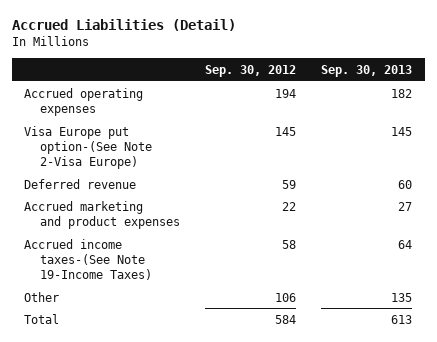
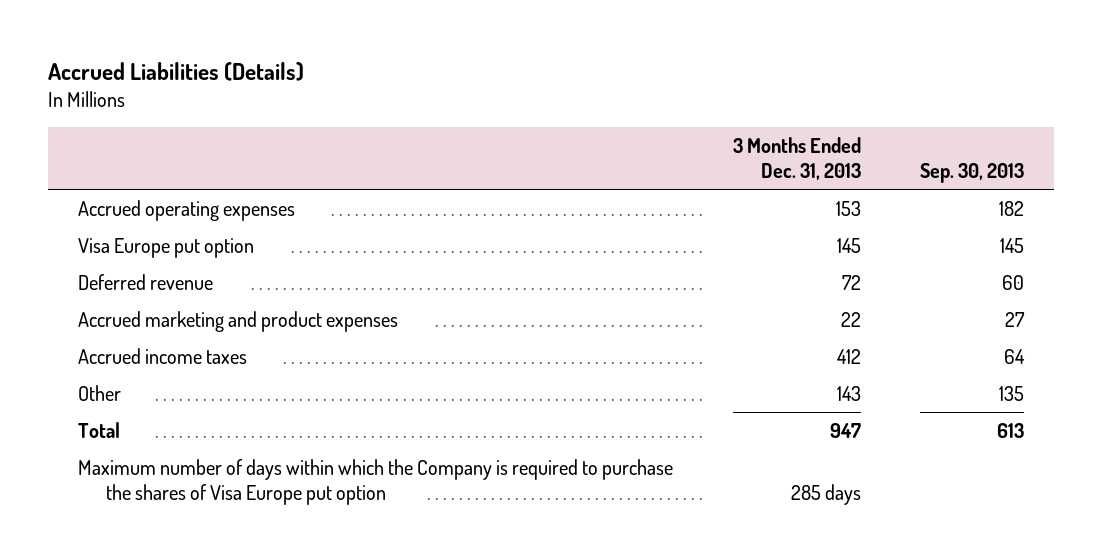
- Accrued Liabilities (Detail)
+ Accrued Liabilities (Details)
- | Sep. 30, 2012 | Sep. 30, 2013
+ | 3 Months Ended Dec. 31, 2013 | Sep. 30, 2013
- Visa Europe put option-(See Note 2-Visa Europe) | 145 | 145
+ Visa Europe put option | 145 | 145
- Accrued income taxes-(See Note 19-Income Taxes) | 58 | 64
+ Accrued income taxes | 412 | 64
+ Maximum number of days within which the Company is required to purchase the shares of Visa Europe put option | 285 days |

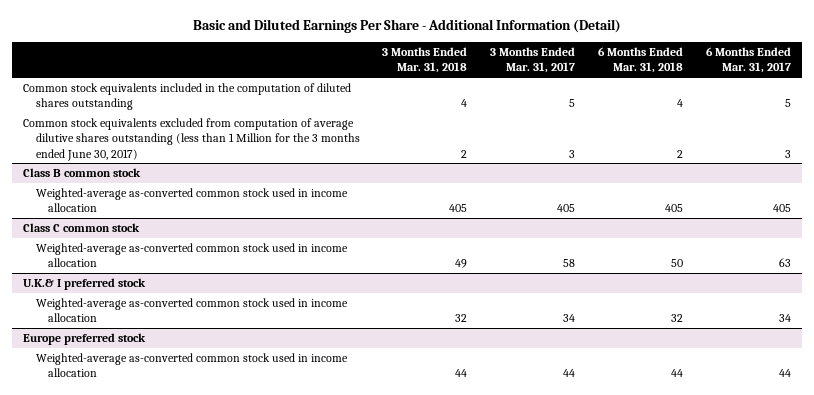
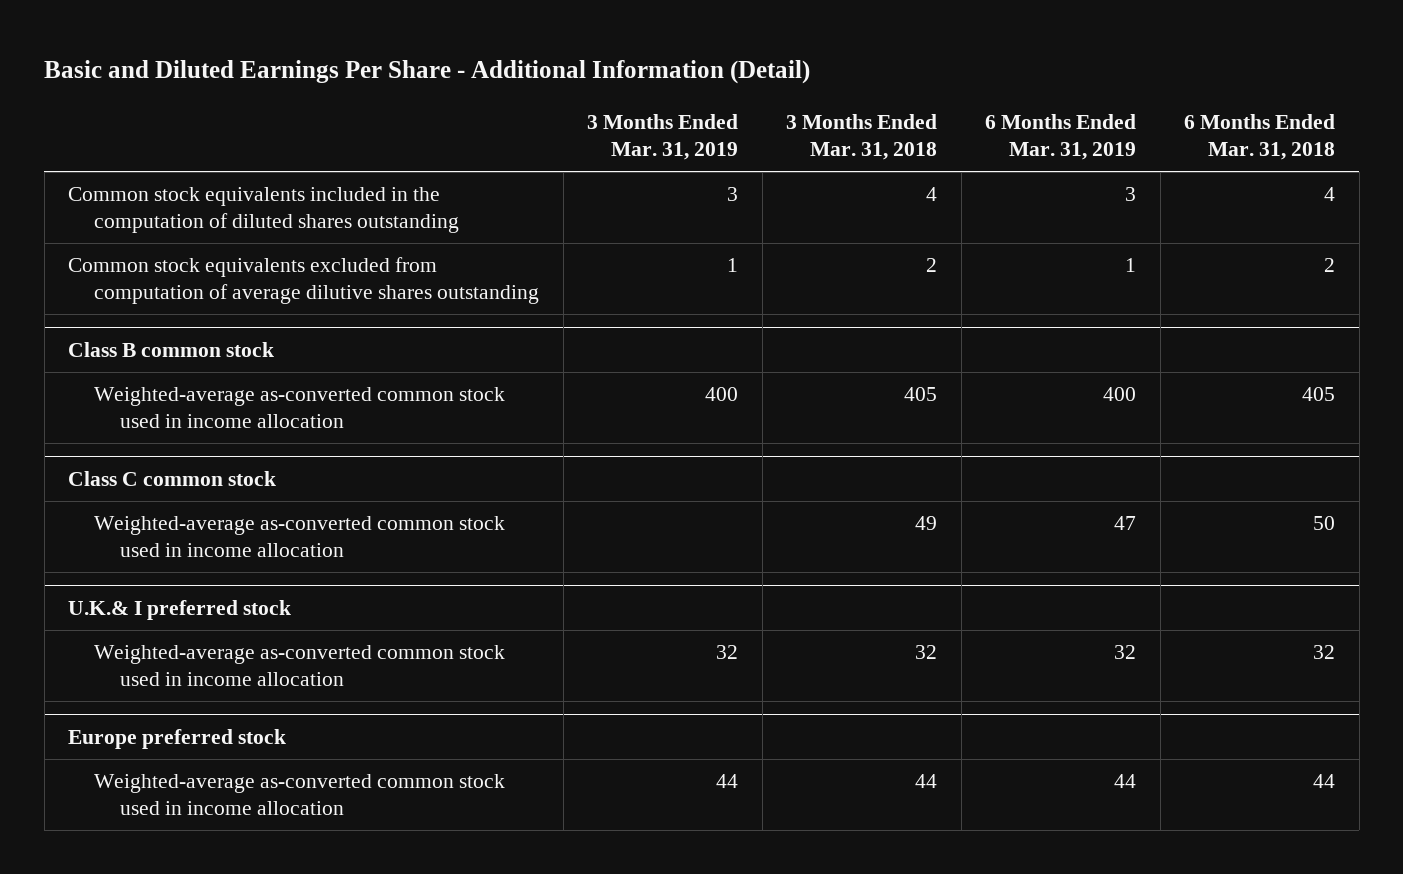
- | 3 Months Ended Mar. 31, 2018 | 3 Months Ended Mar. 31, 2017 | 6 Months Ended Mar. 31, 2018 | 6 Months Ended Mar. 31, 2017
+ | 3 Months Ended Mar. 31, 2019 | 3 Months Ended Mar. 31, 2018 | 6 Months Ended Mar. 31, 2019 | 6 Months Ended Mar. 31, 2018
- Common stock equivalents excluded from computation of average dilutive shares outstanding (less than 1 Million for the 3 months ended June 30, 2017) | 2 | 3 | 2 | 3
+ Common stock equivalents excluded from computation of average dilutive shares outstanding | 1 | 2 | 1 | 2

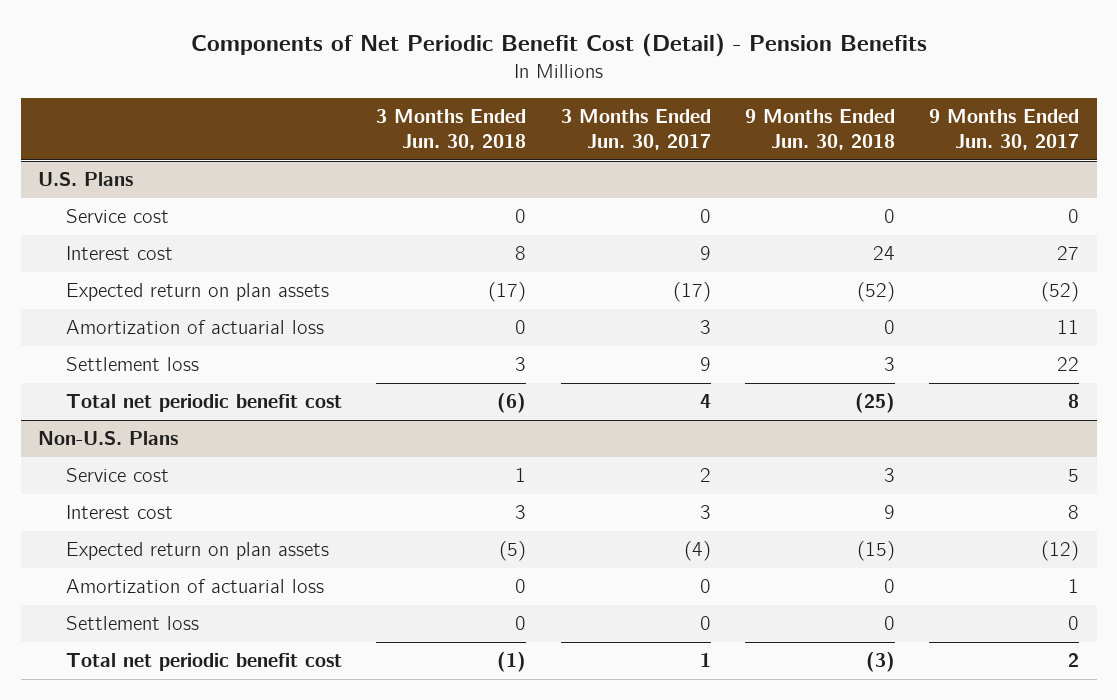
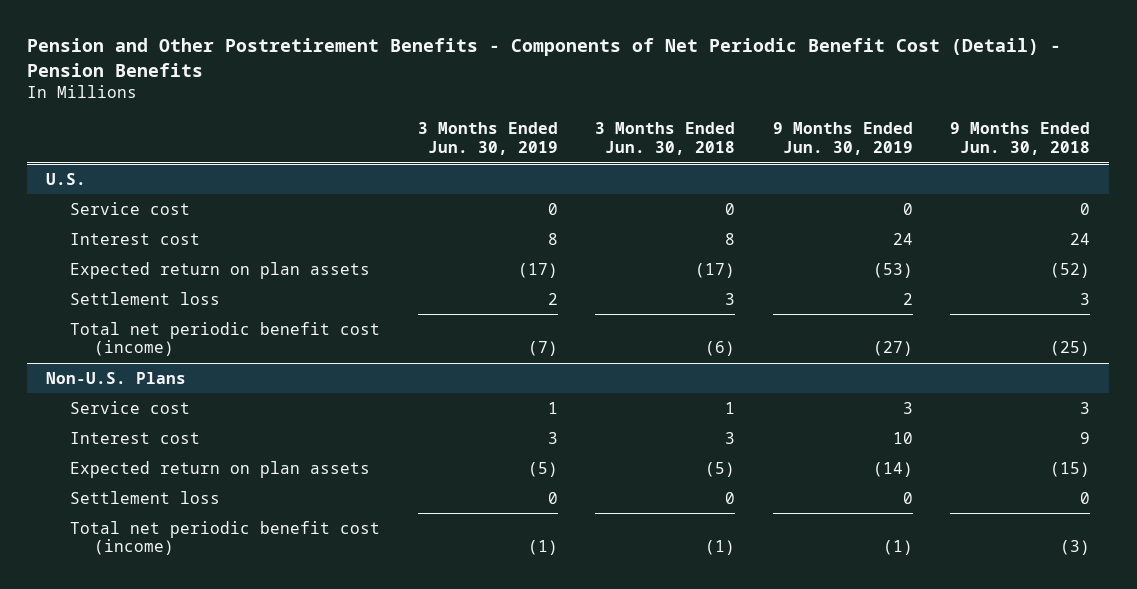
- Components of Net Periodic Benefit Cost (Detail) - Pension Benefits
+ Pension and Other Postretirement Benefits - Components of Net Periodic Benefit Cost (Detail) - Pension Benefits
- | 3 Months Ended Jun. 30, 2018 | 3 Months Ended Jun. 30, 2017 | 9 Months Ended Jun. 30, 2018 | 9 Months Ended Jun. 30, 2017
+ | 3 Months Ended Jun. 30, 2019 | 3 Months Ended Jun. 30, 2018 | 9 Months Ended Jun. 30, 2019 | 9 Months Ended Jun. 30, 2018
- U.S. Plans
+ U.S.
- Amortization of actuarial loss | 0 | 3 | 0 | 11
- Total net periodic benefit cost | (6) | 4 | (25) | 8
+ Total net periodic benefit cost (income) | (7) | (6) | (27) | (25)
@ Non-U.S. Plans
- Amortization of actuarial loss | 0 | 0 | 0 | 1
- Total net periodic benefit cost | (1) | 1 | (3) | 2
+ Total net periodic benefit cost (income) | (1) | (1) | (1) | (3)

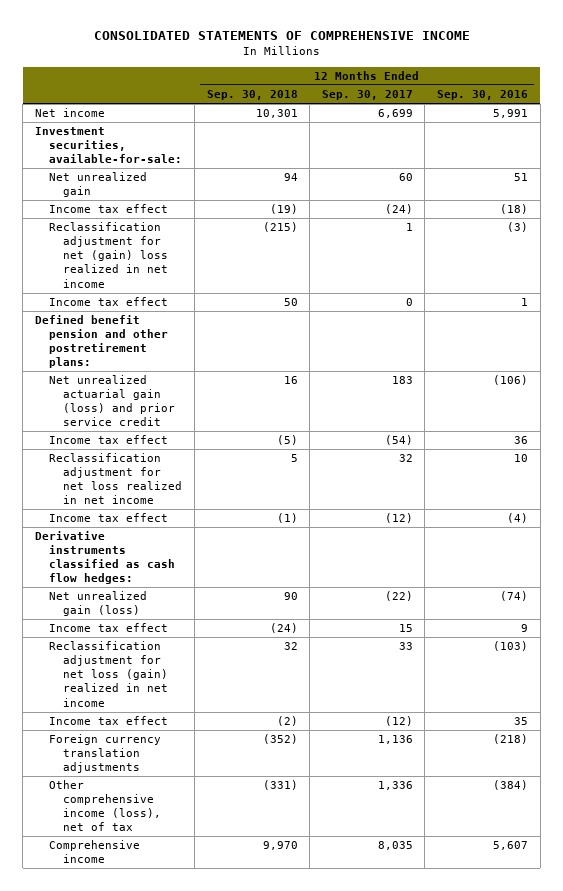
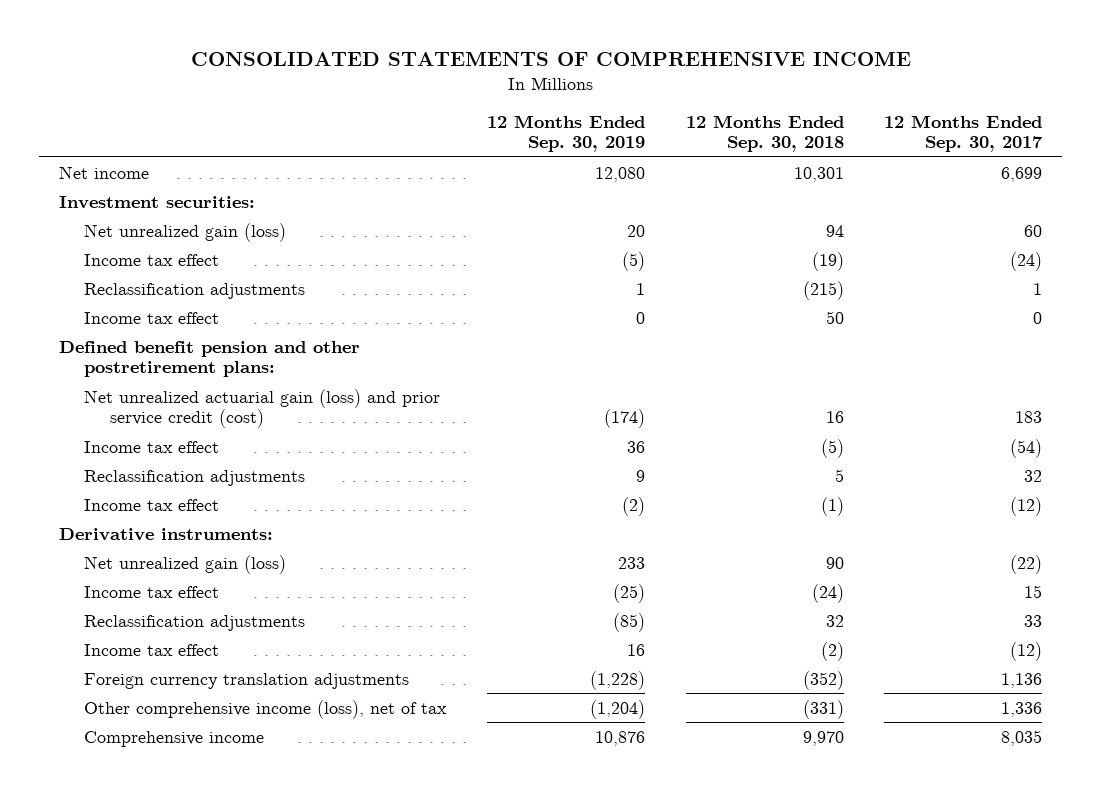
- | 12 Months Ended Sep. 30, 2018 | 12 Months Ended Sep. 30, 2017 | 12 Months Ended Sep. 30, 2016
+ | 12 Months Ended Sep. 30, 2019 | 12 Months Ended Sep. 30, 2018 | 12 Months Ended Sep. 30, 2017
- Investment securities, available-for-sale:
- Net unrealized gain | 94 | 60 | 51
+ Investment securities:
+ Net unrealized gain (loss) | 20 | 94 | 60
- Reclassification adjustment for net (gain) loss realized in net income | (215) | 1 | (3)
+ Reclassification adjustments | 1 | (215) | 1
- Net unrealized actuarial gain (loss) and prior service credit | 16 | 183 | (106)
+ Net unrealized actuarial gain (loss) and prior service credit (cost) | (174) | 16 | 183
- Reclassification adjustment for net loss realized in net income | 5 | 32 | 10
+ Reclassification adjustments | 9 | 5 | 32
- Derivative instruments classified as cash flow hedges:
+ Derivative instruments:
- Reclassification adjustment for net loss (gain) realized in net income | 32 | 33 | (103)
+ Reclassification adjustments | (85) | 32 | 33

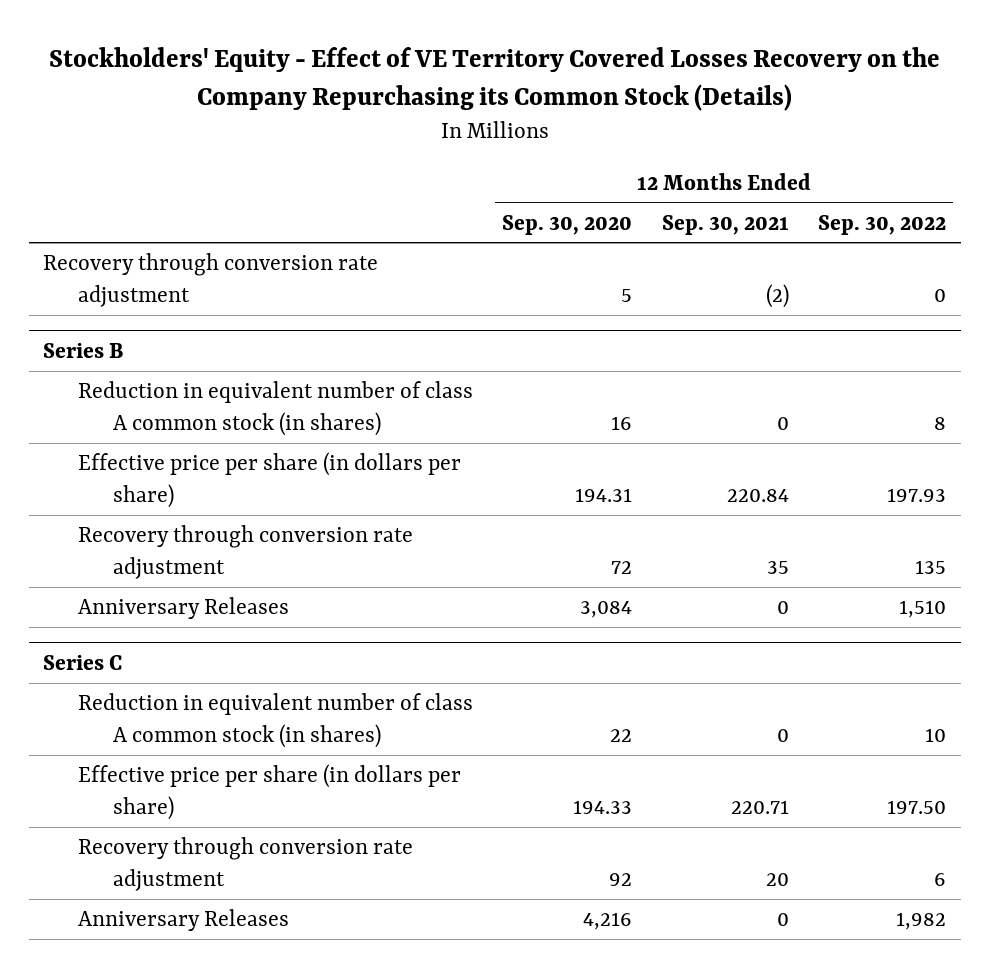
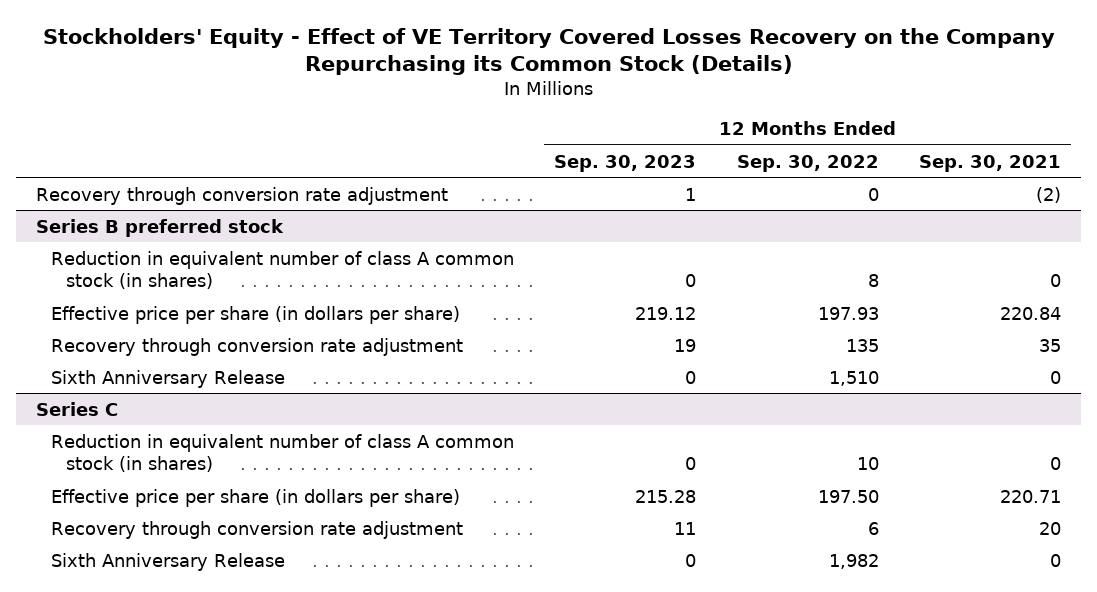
- | 12 Months Ended Sep. 30, 2020 | 12 Months Ended Sep. 30, 2021 | 12 Months Ended Sep. 30, 2022
+ | 12 Months Ended Sep. 30, 2023 | 12 Months Ended Sep. 30, 2022 | 12 Months Ended Sep. 30, 2021
- Series B
+ Series B preferred stock
- Anniversary Releases | 3,084 | 0 | 1,510
+ Sixth Anniversary Release | 0 | 1,510 | 0
@ Series C
- Anniversary Releases | 4,216 | 0 | 1,982
+ Sixth Anniversary Release | 0 | 1,982 | 0

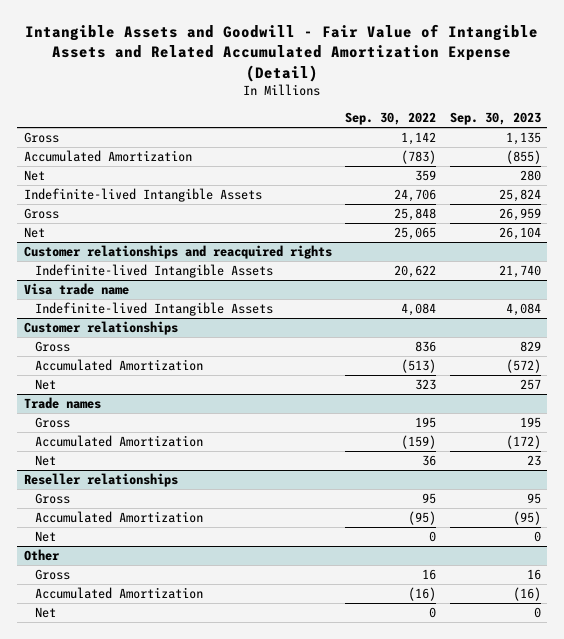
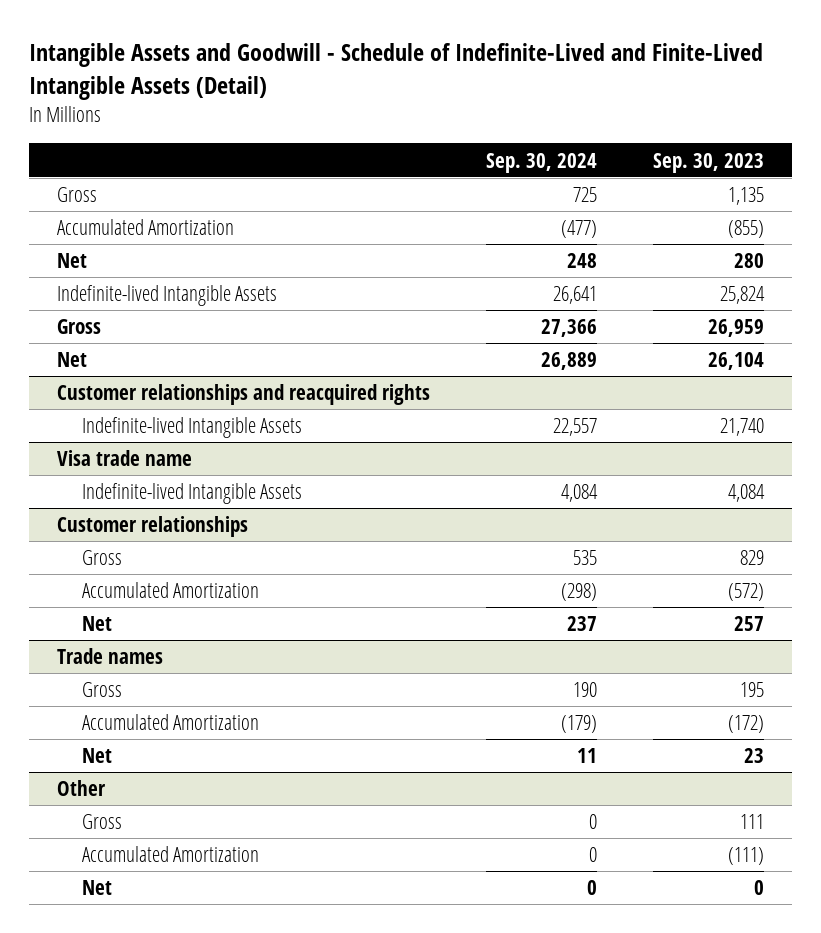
- Intangible Assets and Goodwill - Fair Value of Intangible Assets and Related Accumulated Amortization Expense (Detail)
+ Intangible Assets and Goodwill - Schedule of Indefinite-Lived and Finite-Lived Intangible Assets (Detail)
- | Sep. 30, 2022 | Sep. 30, 2023
+ | Sep. 30, 2024 | Sep. 30, 2023
- Reseller relationships
- Gross | 95 | 95
- Accumulated Amortization | (95) | (95)
- Net | 0 | 0
@ Other
- Gross | 16 | 16
- Accumulated Amortization | (16) | (16)
+ Gross | 0 | 111
+ Accumulated Amortization | 0 | (111)

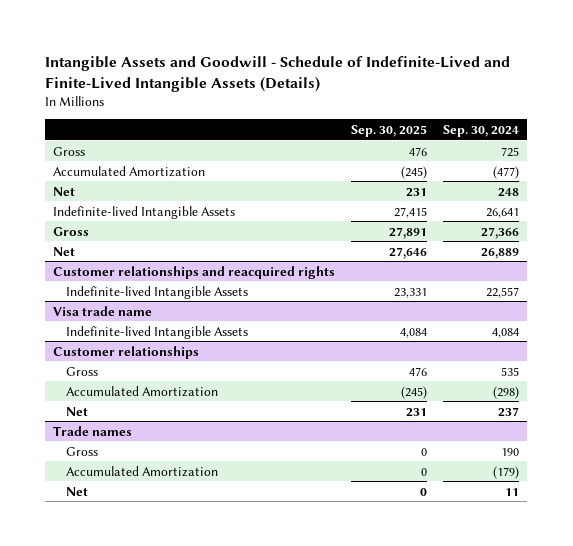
- Intangible Assets and Goodwill - Schedule of Indefinite-Lived and Finite-Lived Intangible Assets (Detail)
+ Intangible Assets and Goodwill - Schedule of Indefinite-Lived and Finite-Lived Intangible Assets (Details)
- | Sep. 30, 2024 | Sep. 30, 2023
+ | Sep. 30, 2025 | Sep. 30, 2024
- Other
- Gross | 0 | 111
- Accumulated Amortization | 0 | (111)
- Net | 0 | 0

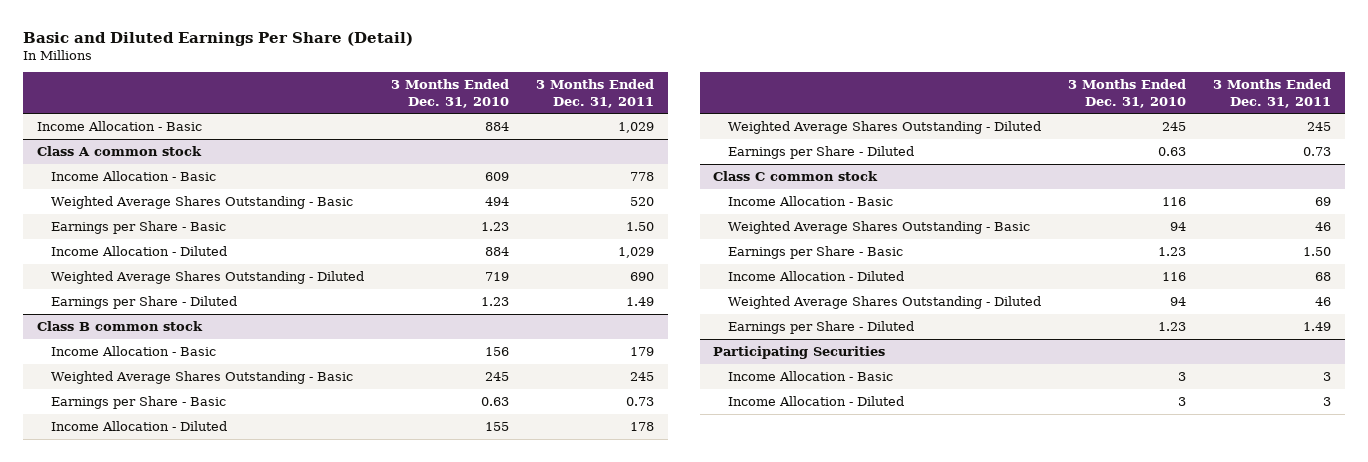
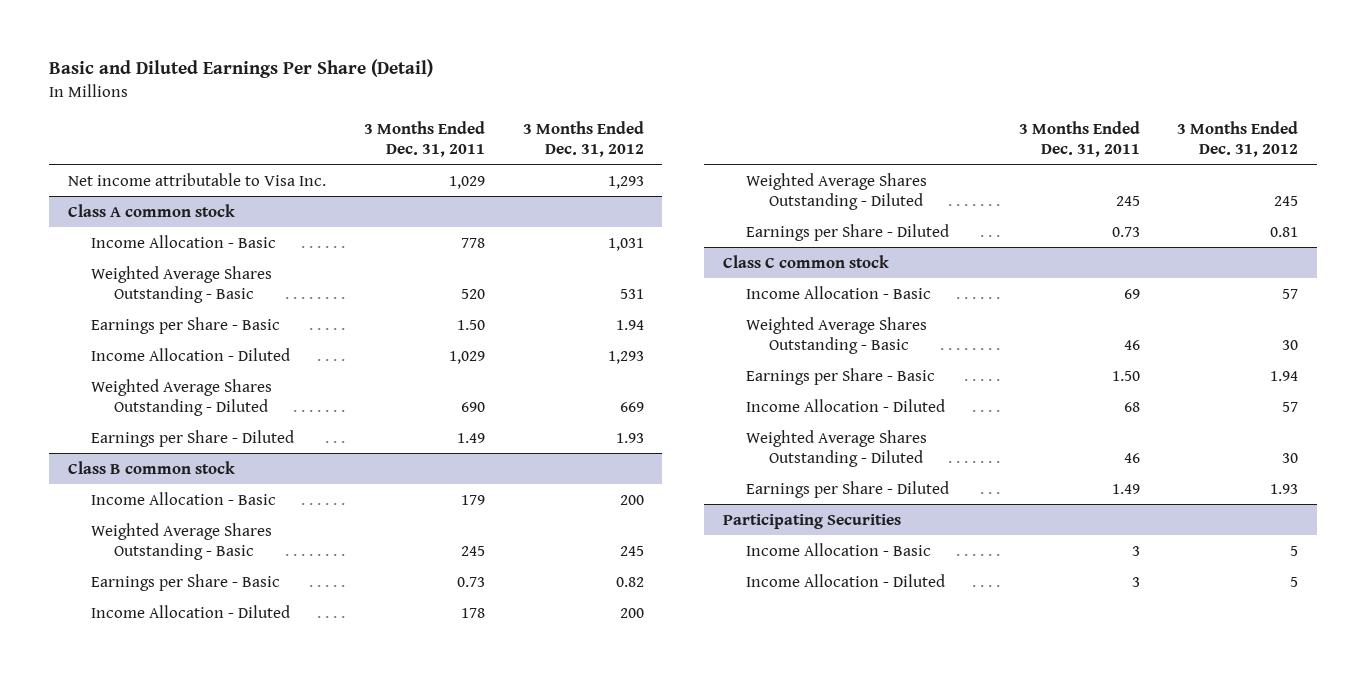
- | 3 Months Ended Dec. 31, 2010 | 3 Months Ended Dec. 31, 2011
+ | 3 Months Ended Dec. 31, 2011 | 3 Months Ended Dec. 31, 2012
- Income Allocation - Basic | 884 | 1,029
+ Net income attributable to Visa Inc. | 1,029 | 1,293

